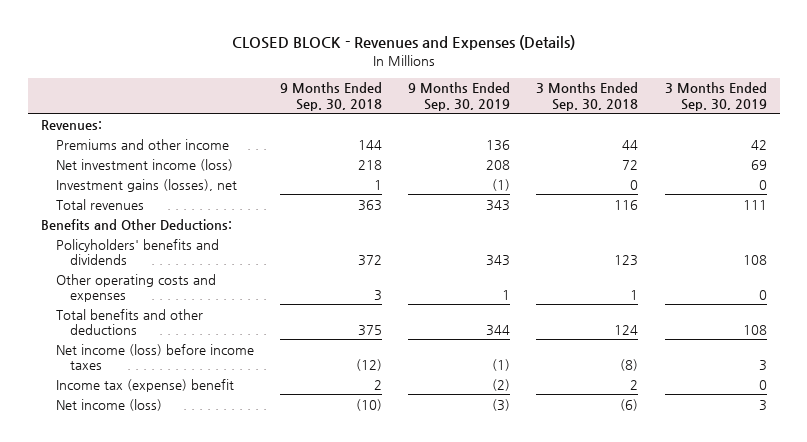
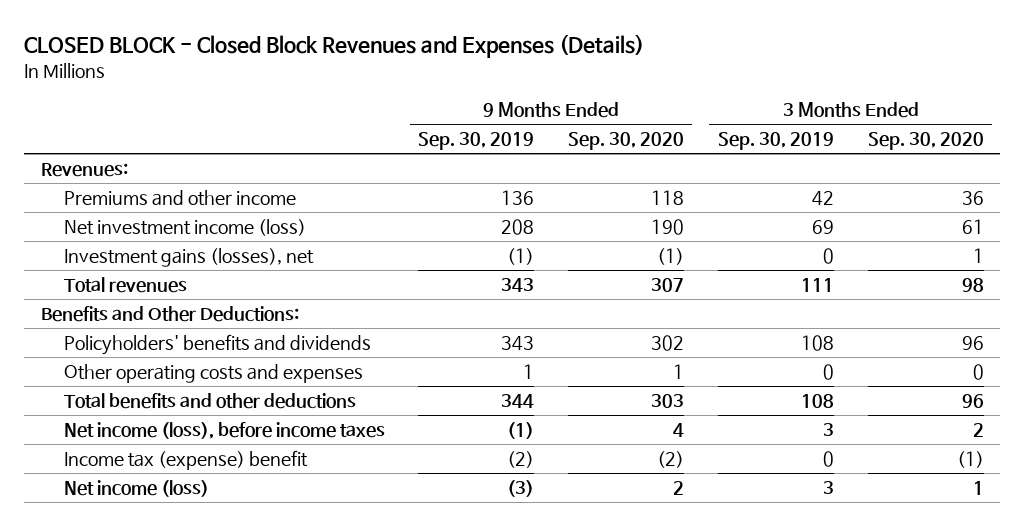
- CLOSED BLOCK - Revenues and Expenses (Details)
+ CLOSED BLOCK - Closed Block Revenues and Expenses (Details)
- | 9 Months Ended Sep. 30, 2018 | 9 Months Ended Sep. 30, 2019 | 3 Months Ended Sep. 30, 2018 | 3 Months Ended Sep. 30, 2019
+ | 9 Months Ended Sep. 30, 2019 | 9 Months Ended Sep. 30, 2020 | 3 Months Ended Sep. 30, 2019 | 3 Months Ended Sep. 30, 2020
- Net income (loss) before income taxes | (12) | (1) | (8) | 3
+ Net income (loss), before income taxes | (1) | 4 | 3 | 2

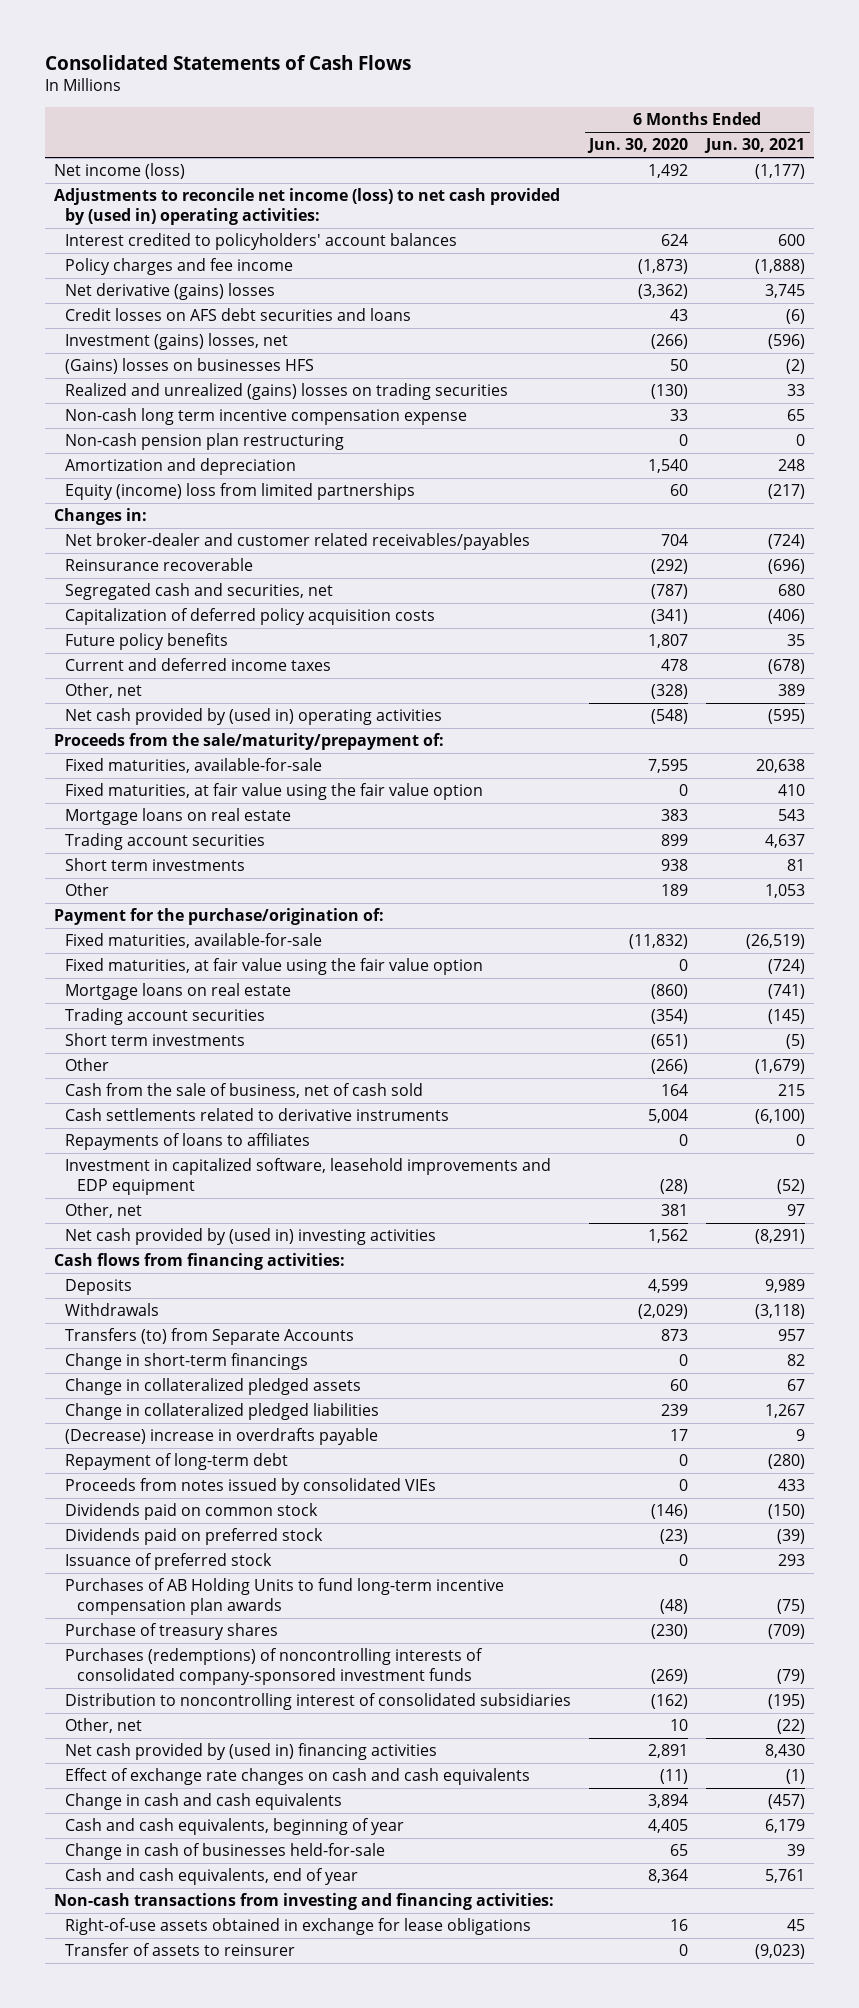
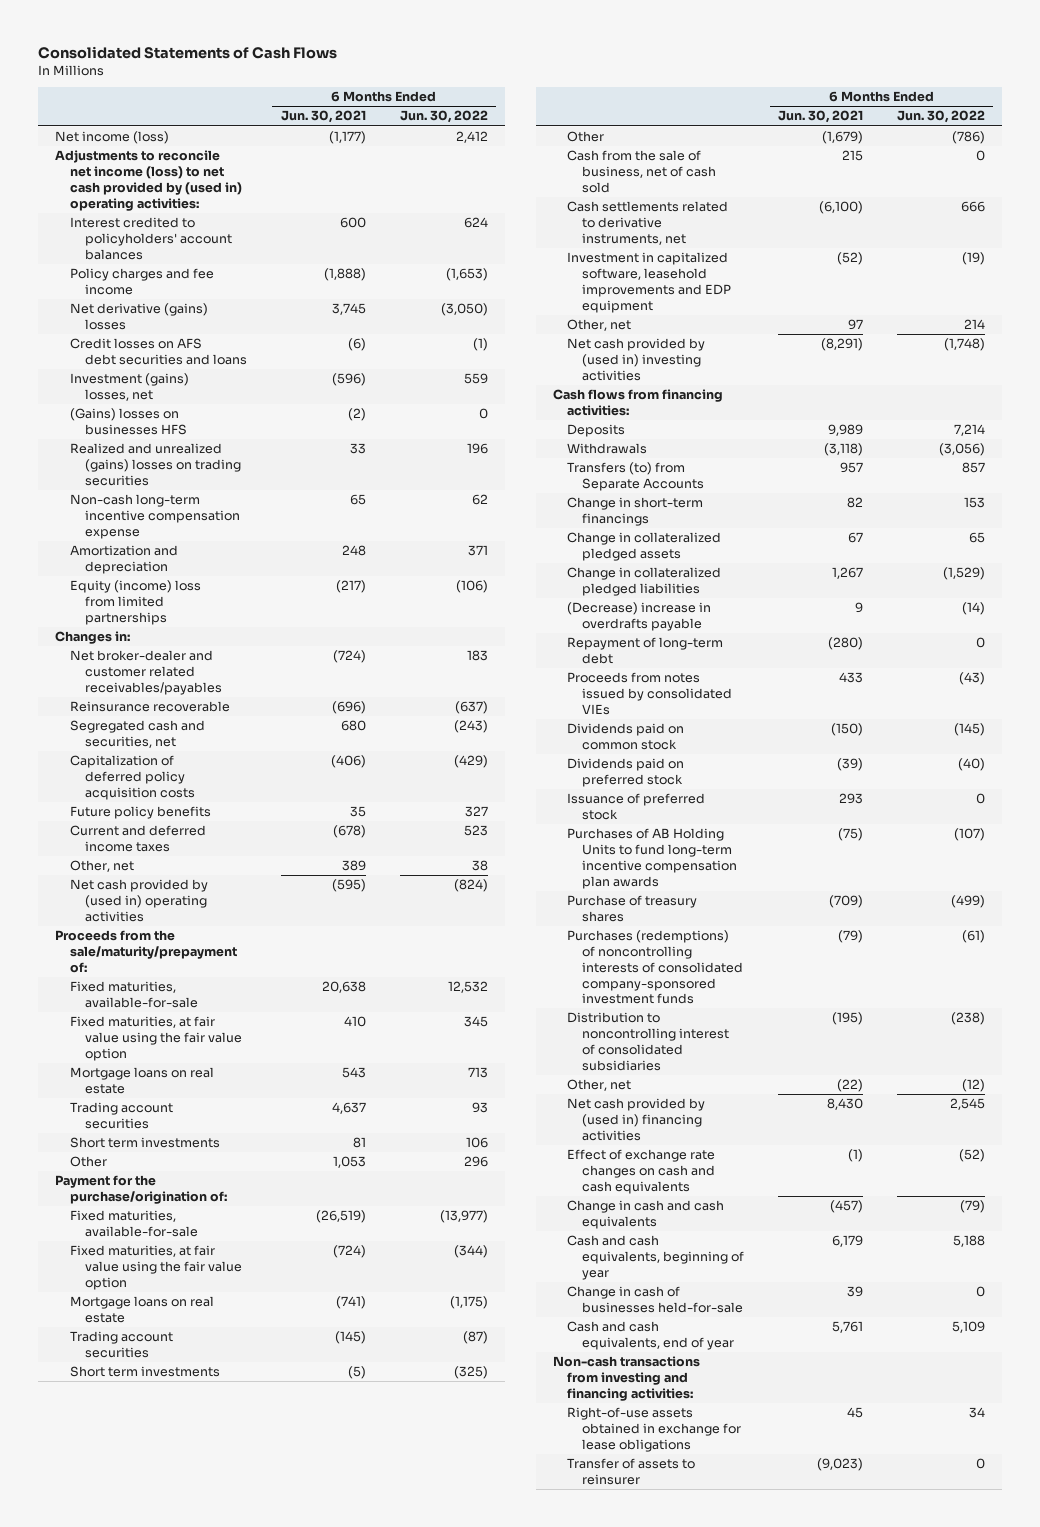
- | 6 Months Ended Jun. 30, 2020 | 6 Months Ended Jun. 30, 2021
+ | 6 Months Ended Jun. 30, 2021 | 6 Months Ended Jun. 30, 2022
- Non-cash long term incentive compensation expense | 33 | 65
- Non-cash pension plan restructuring | 0 | 0
+ Non-cash long-term incentive compensation expense | 65 | 62
- Cash settlements related to derivative instruments | 5,004 | (6,100)
- Repayments of loans to affiliates | 0 | 0
+ Cash settlements related to derivative instruments, net | (6,100) | 666

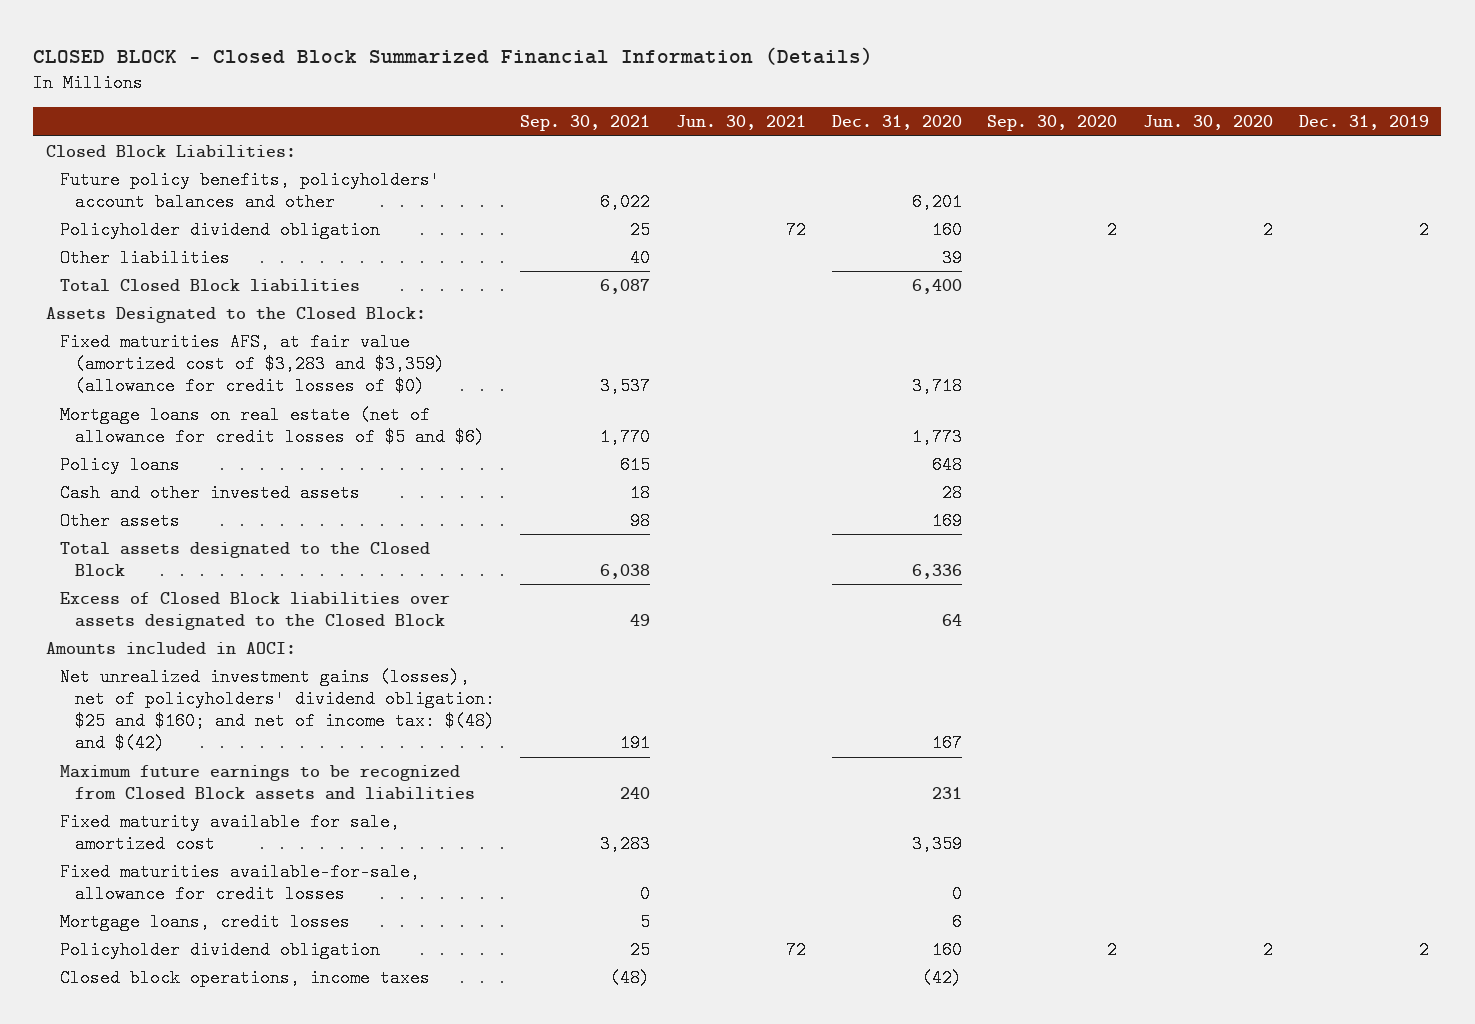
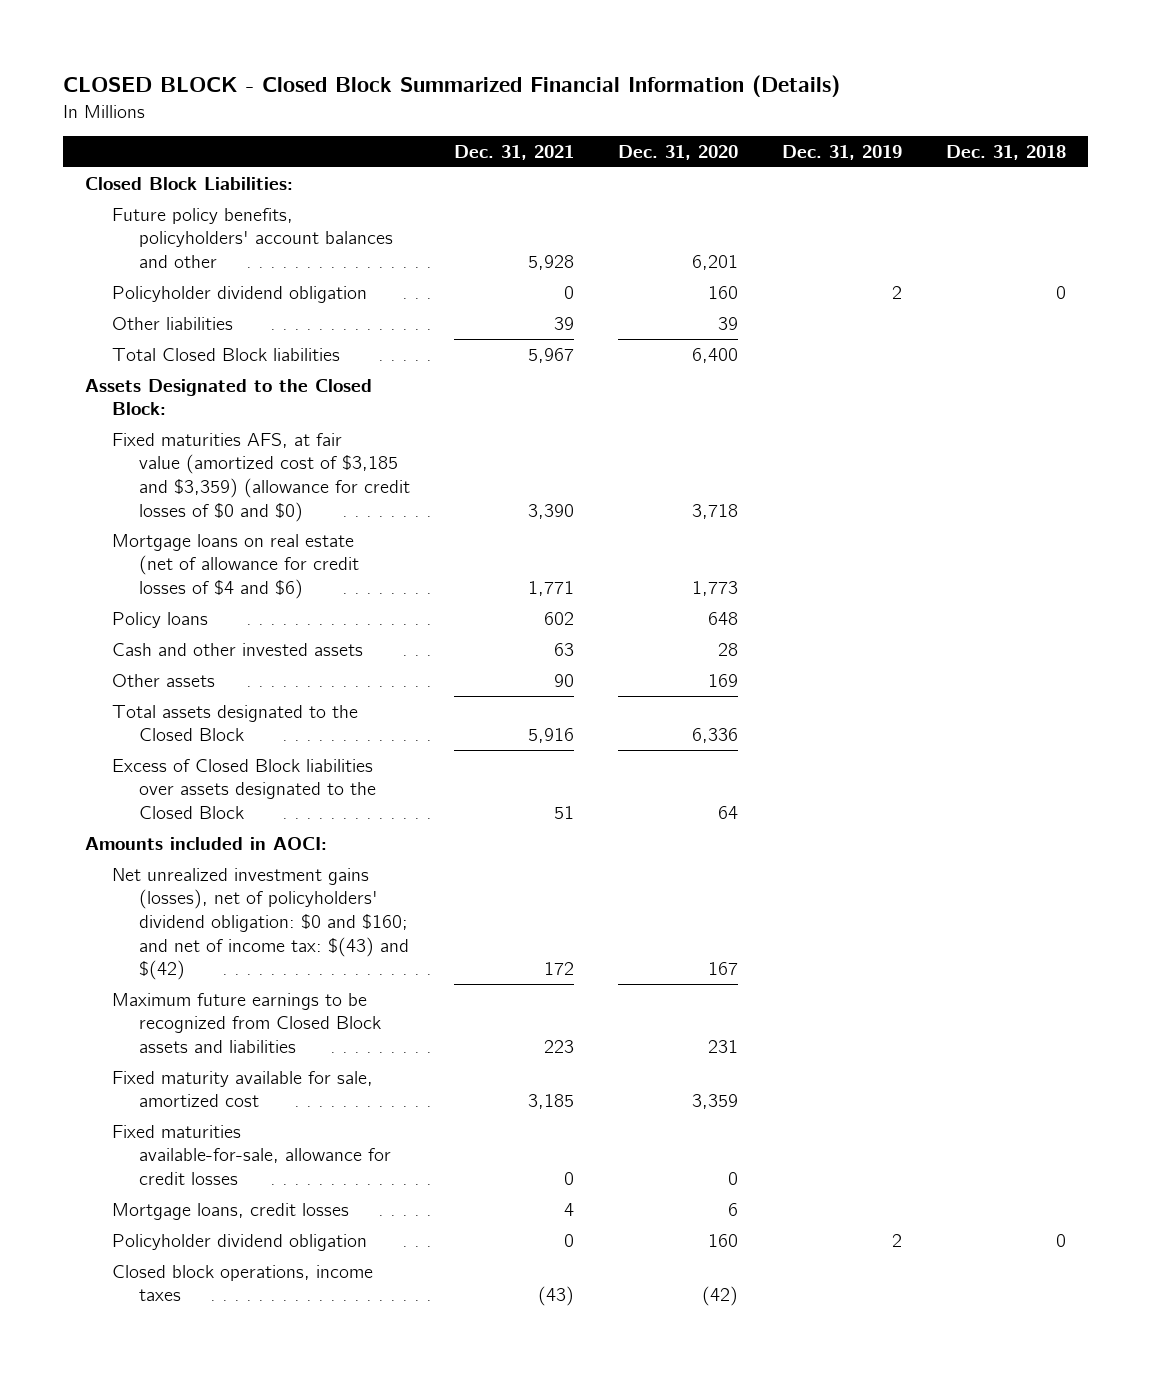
- | Sep. 30, 2021 | Jun. 30, 2021 | Dec. 31, 2020 | Sep. 30, 2020 | Jun. 30, 2020 | Dec. 31, 2019
+ | Dec. 31, 2021 | Dec. 31, 2020 | Dec. 31, 2019 | Dec. 31, 2018
- Fixed maturities AFS, at fair value (amortized cost of $3,283 and $3,359) (allowance for credit losses of $0) | 3,537 | | 3,718 | | |
- Mortgage loans on real estate (net of allowance for credit losses of $5 and $6) | 1,770 | | 1,773 | | |
+ Fixed maturities AFS, at fair value (amortized cost of $3,185 and $3,359) (allowance for credit losses of $0 and $0) | 3,390 | 3,718 | |
+ Mortgage loans on real estate (net of allowance for credit losses of $4 and $6) | 1,771 | 1,773 | |
- Net unrealized investment gains (losses), net of policyholders' dividend obligation: $25 and $160; and net of income tax: $(48) and $(42) | 191 | | 167 | | |
+ Net unrealized investment gains (losses), net of policyholders' dividend obligation: $0 and $160; and net of income tax: $(43) and $(42) | 172 | 167 | |

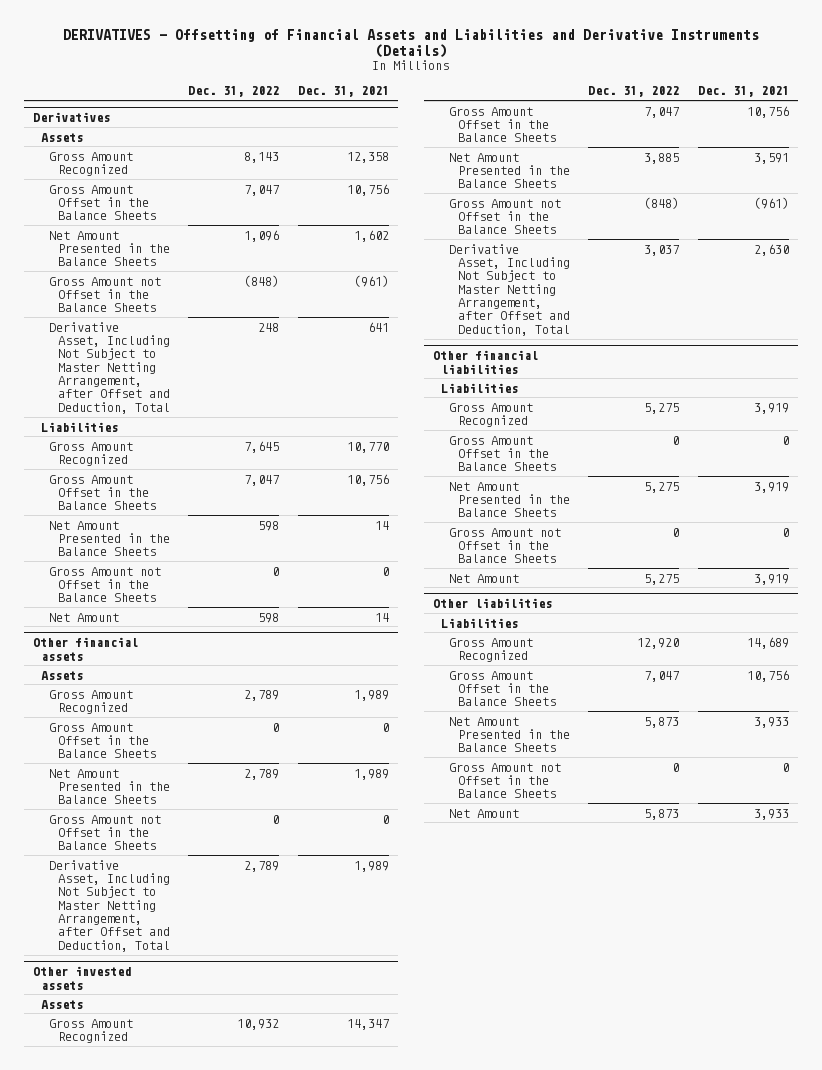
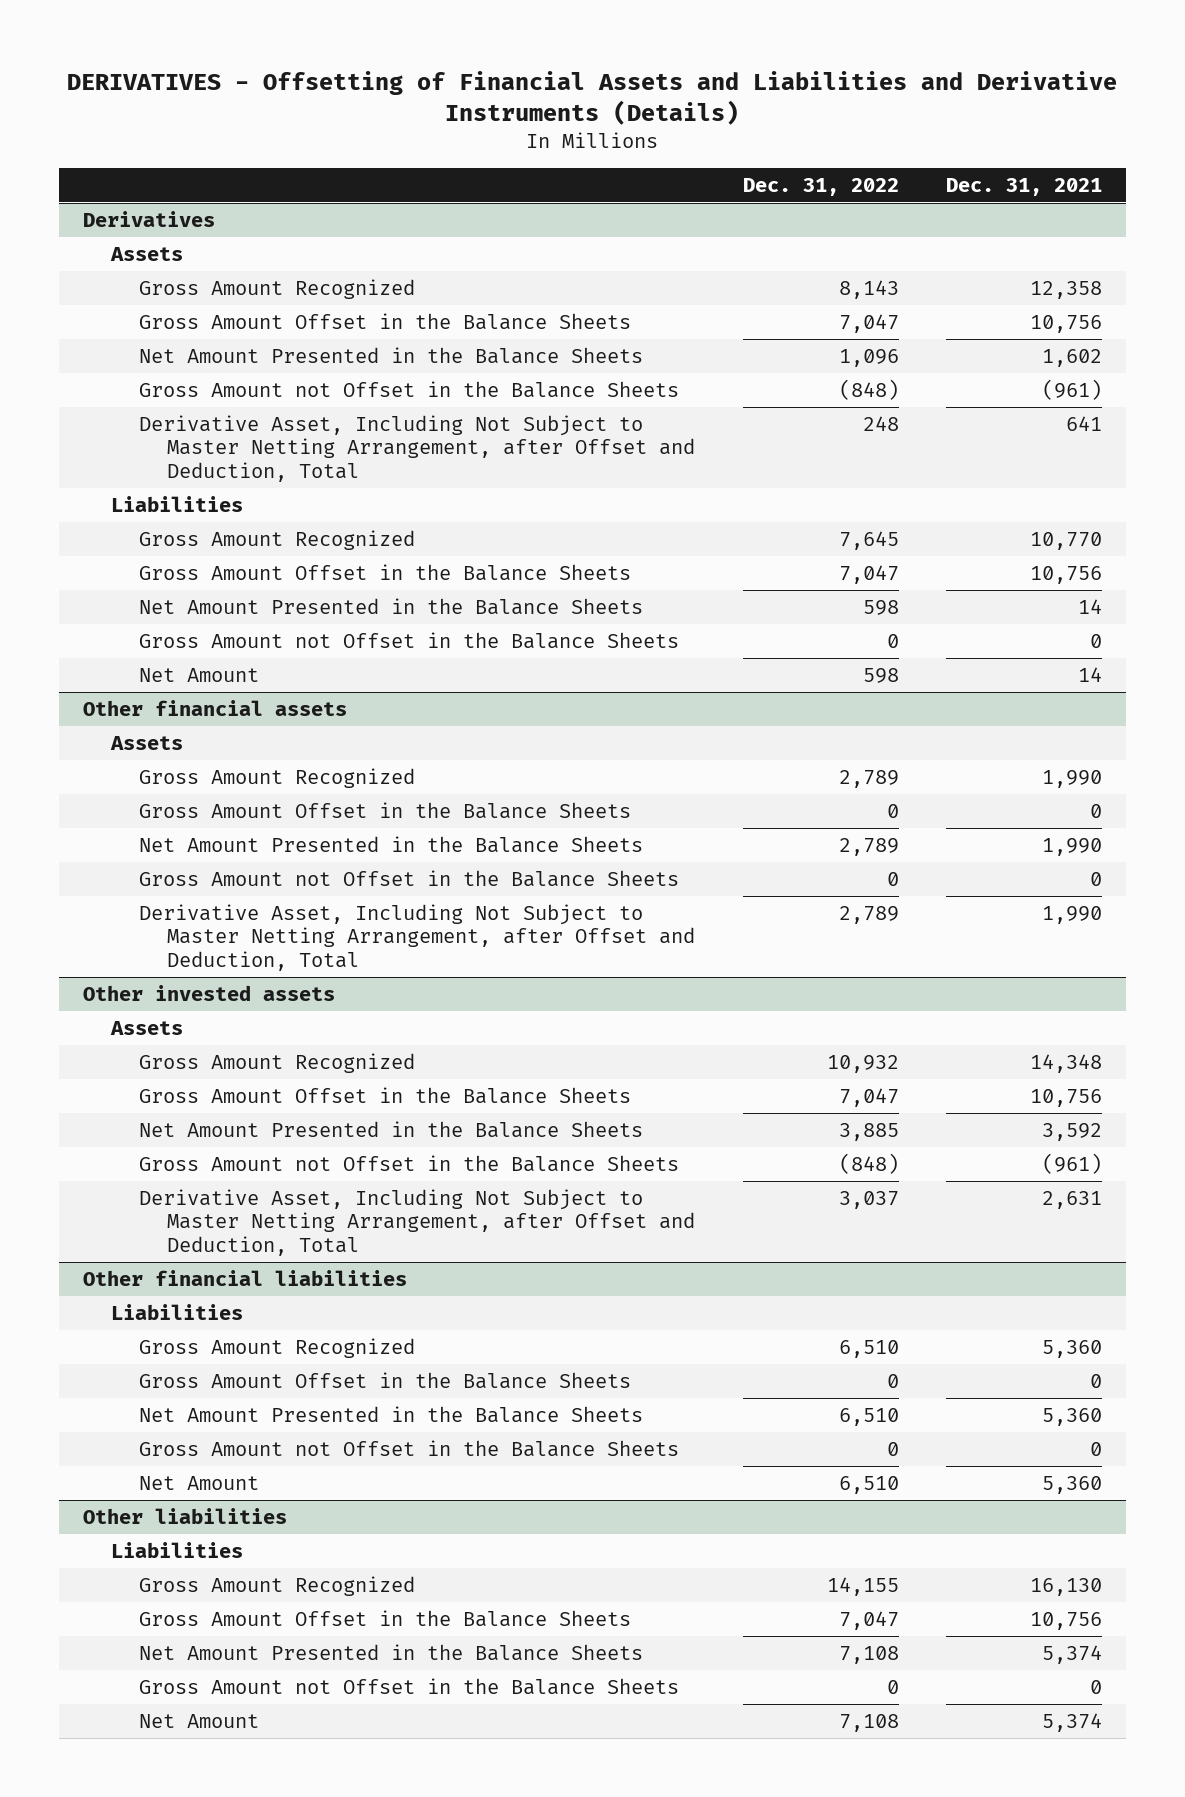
@ Other financial assets
- Gross Amount Recognized | 2,789 | 1,989
+ Gross Amount Recognized | 2,789 | 1,990
- Net Amount Presented in the Balance Sheets | 2,789 | 1,989
+ Net Amount Presented in the Balance Sheets | 2,789 | 1,990
- Derivative Asset, Including Not Subject to Master Netting Arrangement, after Offset and Deduction, Total | 2,789 | 1,989
+ Derivative Asset, Including Not Subject to Master Netting Arrangement, after Offset and Deduction, Total | 2,789 | 1,990
@ Other invested assets
- Gross Amount Recognized | 10,932 | 14,347
+ Gross Amount Recognized | 10,932 | 14,348
- Net Amount Presented in the Balance Sheets | 3,885 | 3,591
+ Net Amount Presented in the Balance Sheets | 3,885 | 3,592
- Derivative Asset, Including Not Subject to Master Netting Arrangement, after Offset and Deduction, Total | 3,037 | 2,630
+ Derivative Asset, Including Not Subject to Master Netting Arrangement, after Offset and Deduction, Total | 3,037 | 2,631
@ Other financial liabilities
- Gross Amount Recognized | 5,275 | 3,919
+ Gross Amount Recognized | 6,510 | 5,360
- Net Amount Presented in the Balance Sheets | 5,275 | 3,919
+ Net Amount Presented in the Balance Sheets | 6,510 | 5,360
- Net Amount | 5,275 | 3,919
+ Net Amount | 6,510 | 5,360
@ Other liabilities
- Gross Amount Recognized | 12,920 | 14,689
+ Gross Amount Recognized | 14,155 | 16,130
- Net Amount Presented in the Balance Sheets | 5,873 | 3,933
+ Net Amount Presented in the Balance Sheets | 7,108 | 5,374
- Net Amount | 5,873 | 3,933
+ Net Amount | 7,108 | 5,374

